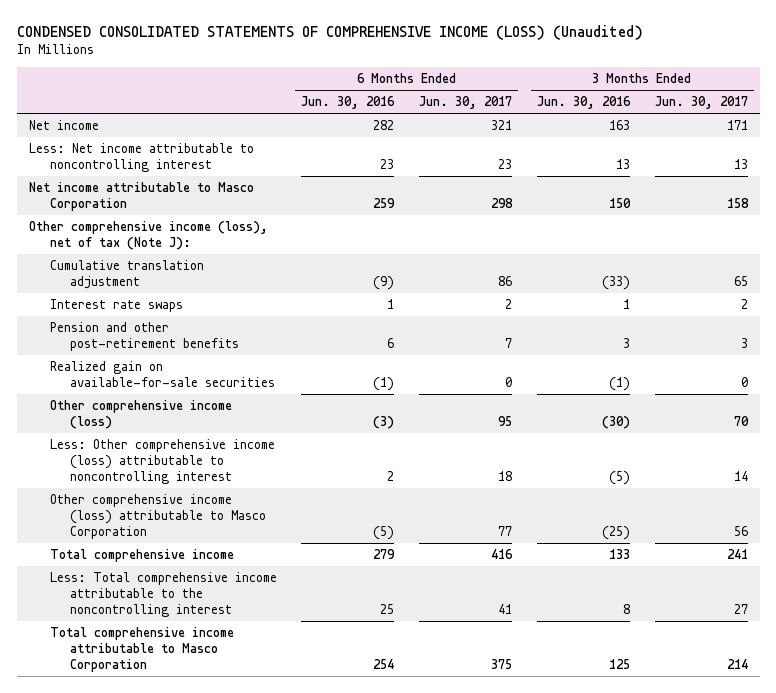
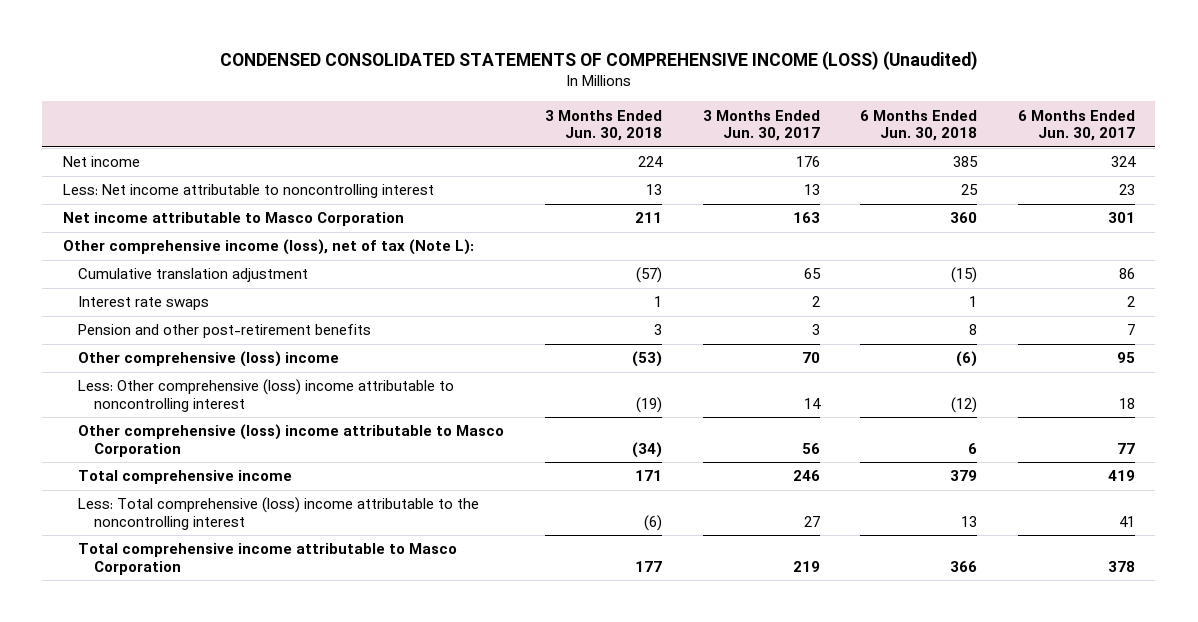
- | 6 Months Ended Jun. 30, 2016 | 6 Months Ended Jun. 30, 2017 | 3 Months Ended Jun. 30, 2016 | 3 Months Ended Jun. 30, 2017
+ | 3 Months Ended Jun. 30, 2018 | 3 Months Ended Jun. 30, 2017 | 6 Months Ended Jun. 30, 2018 | 6 Months Ended Jun. 30, 2017
- Net income | 282 | 321 | 163 | 171
+ Net income | 224 | 176 | 385 | 324
- Net income attributable to Masco Corporation | 259 | 298 | 150 | 158
- Other comprehensive income (loss), net of tax (Note J):
+ Net income attributable to Masco Corporation | 211 | 163 | 360 | 301
+ Other comprehensive income (loss), net of tax (Note L):
- Realized gain on available-for-sale securities | (1) | 0 | (1) | 0
- Other comprehensive income (loss) | (3) | 95 | (30) | 70
- Less: Other comprehensive income (loss) attributable to noncontrolling interest | 2 | 18 | (5) | 14
- Other comprehensive income (loss) attributable to Masco Corporation | (5) | 77 | (25) | 56
- Total comprehensive income | 279 | 416 | 133 | 241
- Less: Total comprehensive income attributable to the noncontrolling interest | 25 | 41 | 8 | 27
- Total comprehensive income attributable to Masco Corporation | 254 | 375 | 125 | 214
+ Other comprehensive (loss) income | (53) | 70 | (6) | 95
+ Less: Other comprehensive (loss) income attributable to noncontrolling interest | (19) | 14 | (12) | 18
+ Other comprehensive (loss) income attributable to Masco Corporation | (34) | 56 | 6 | 77
+ Total comprehensive income | 171 | 246 | 379 | 419
+ Less: Total comprehensive (loss) income attributable to the noncontrolling interest | (6) | 27 | 13 | 41
+ Total comprehensive income attributable to Masco Corporation | 177 | 219 | 366 | 378

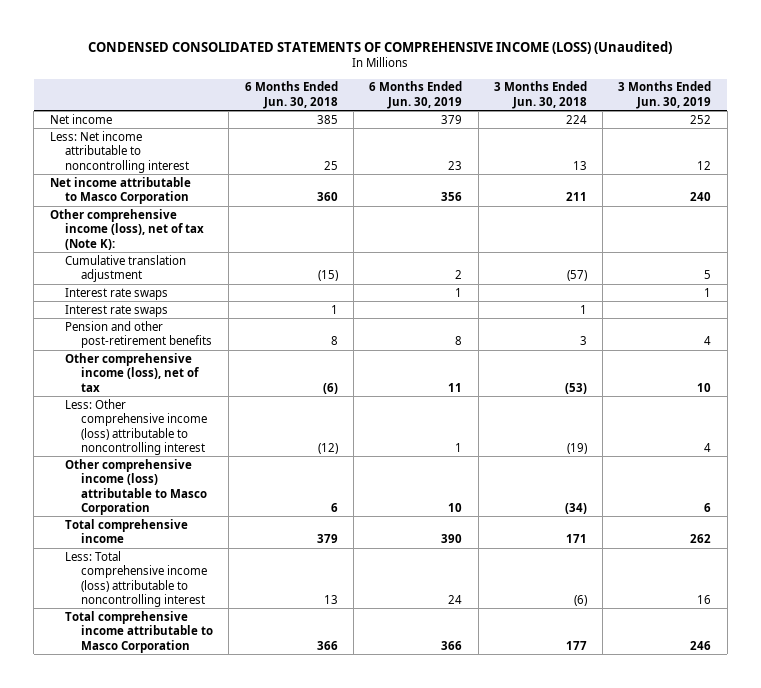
- | 3 Months Ended Jun. 30, 2018 | 3 Months Ended Jun. 30, 2017 | 6 Months Ended Jun. 30, 2018 | 6 Months Ended Jun. 30, 2017
+ | 6 Months Ended Jun. 30, 2018 | 6 Months Ended Jun. 30, 2019 | 3 Months Ended Jun. 30, 2018 | 3 Months Ended Jun. 30, 2019
- Other comprehensive income (loss), net of tax (Note L):
+ Other comprehensive income (loss), net of tax (Note K):
+ Interest rate swaps | | 1 | | 1
- Other comprehensive (loss) income | (53) | 70 | (6) | 95
- Less: Other comprehensive (loss) income attributable to noncontrolling interest | (19) | 14 | (12) | 18
- Other comprehensive (loss) income attributable to Masco Corporation | (34) | 56 | 6 | 77
+ Other comprehensive income (loss), net of tax | (6) | 11 | (53) | 10
+ Less: Other comprehensive income (loss) attributable to noncontrolling interest | (12) | 1 | (19) | 4
+ Other comprehensive income (loss) attributable to Masco Corporation | 6 | 10 | (34) | 6
- Less: Total comprehensive (loss) income attributable to the noncontrolling interest | (6) | 27 | 13 | 41
+ Less: Total comprehensive income (loss) attributable to noncontrolling interest | 13 | 24 | (6) | 16

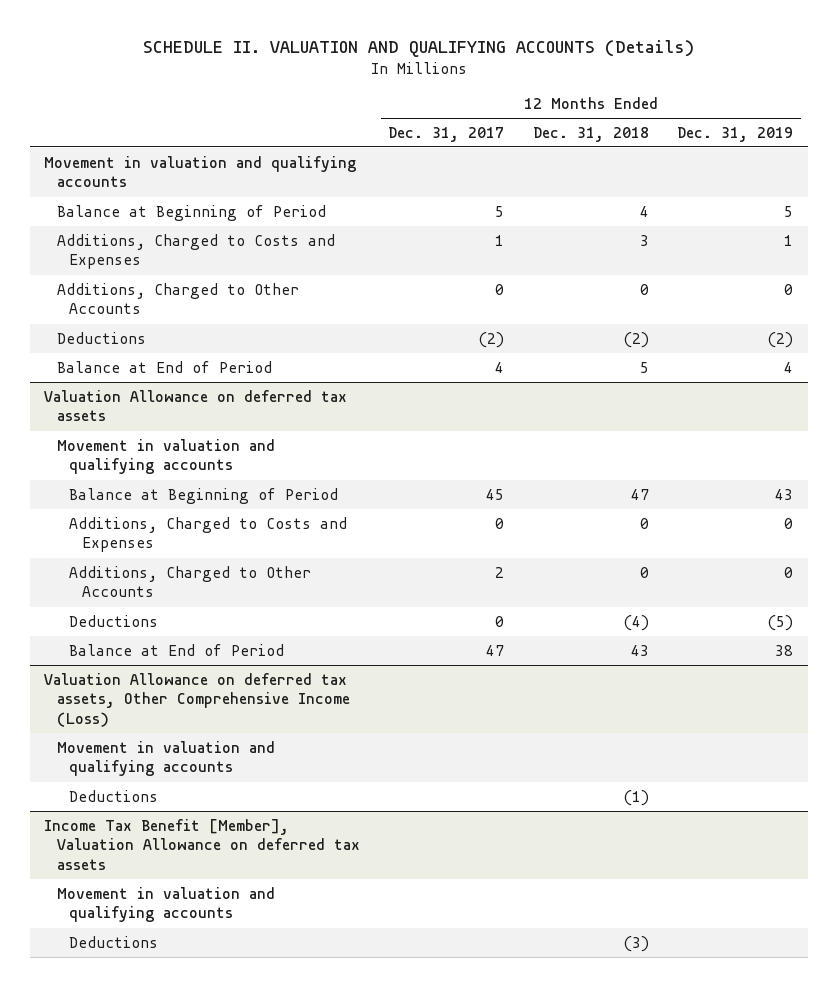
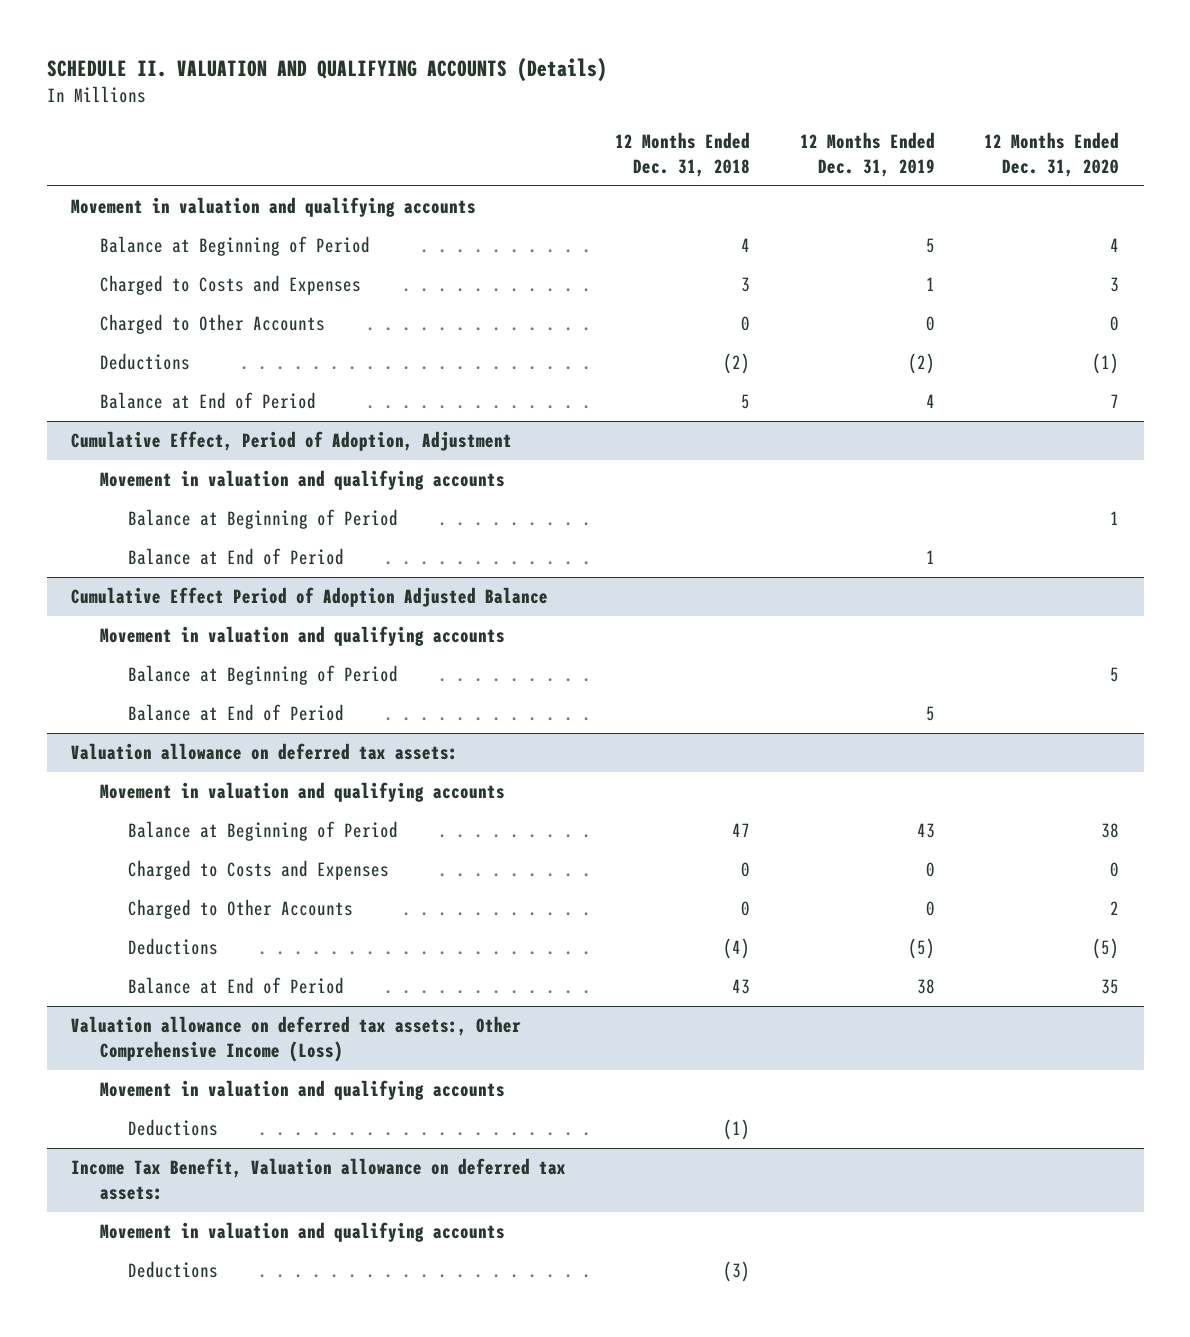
- | 12 Months Ended Dec. 31, 2017 | 12 Months Ended Dec. 31, 2018 | 12 Months Ended Dec. 31, 2019
+ | 12 Months Ended Dec. 31, 2018 | 12 Months Ended Dec. 31, 2019 | 12 Months Ended Dec. 31, 2020
- Additions, Charged to Costs and Expenses | 1 | 3 | 1
- Additions, Charged to Other Accounts | 0 | 0 | 0
+ Charged to Costs and Expenses | 3 | 1 | 3
+ Charged to Other Accounts | 0 | 0 | 0
- Valuation Allowance on deferred tax assets
+ Cumulative Effect, Period of Adoption, Adjustment
+ Balance at Beginning of Period | | | 1
+ Balance at End of Period | | 1 |
+ Cumulative Effect Period of Adoption Adjusted Balance
+ Movement in valuation and qualifying accounts
+ Balance at Beginning of Period | | | 5
+ Balance at End of Period | | 5 |
+ Valuation allowance on deferred tax assets:
+ Movement in valuation and qualifying accounts
- Additions, Charged to Costs and Expenses | 0 | 0 | 0
- Additions, Charged to Other Accounts | 2 | 0 | 0
+ Charged to Costs and Expenses | 0 | 0 | 0
+ Charged to Other Accounts | 0 | 0 | 2
- Valuation Allowance on deferred tax assets, Other Comprehensive Income (Loss)
+ Valuation allowance on deferred tax assets:, Other Comprehensive Income (Loss)
- Income Tax Benefit [Member], Valuation Allowance on deferred tax assets
+ Income Tax Benefit, Valuation allowance on deferred tax assets:

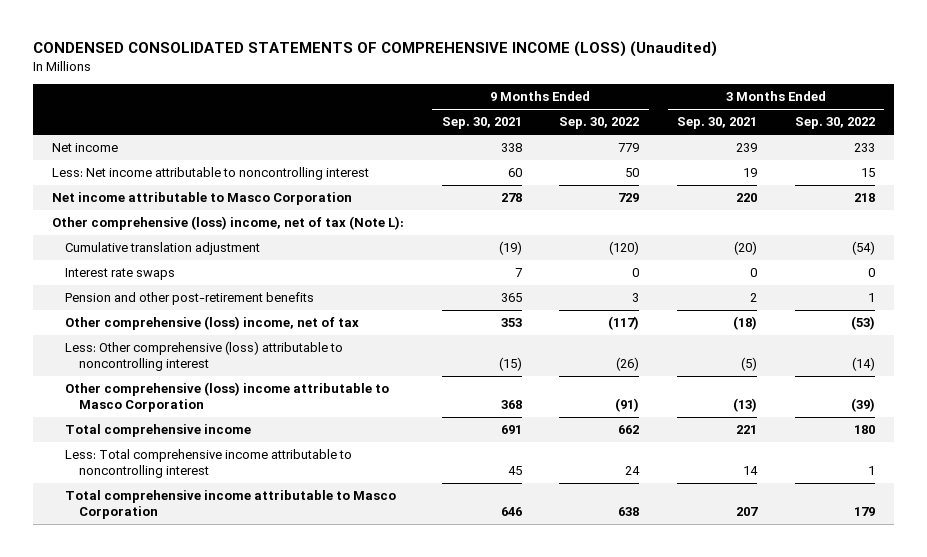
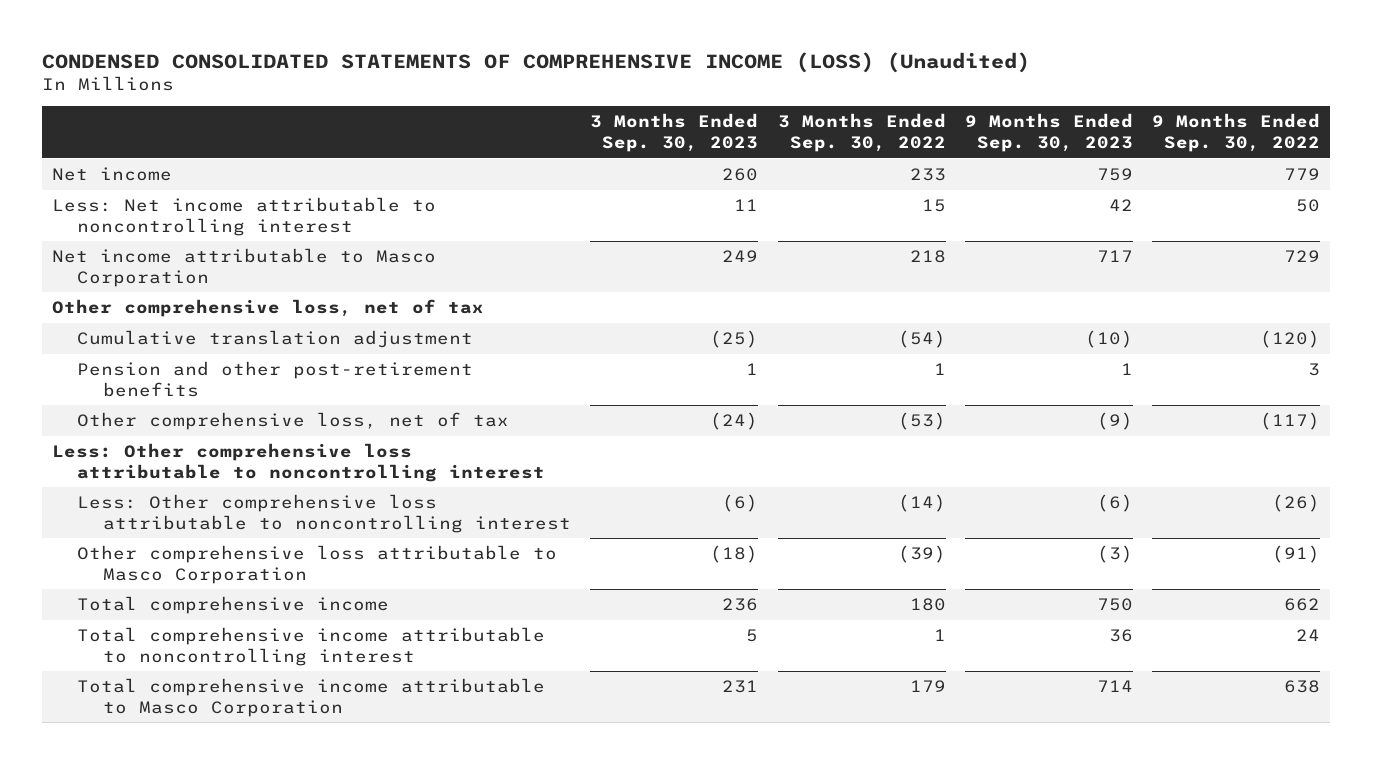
- | 9 Months Ended Sep. 30, 2021 | 9 Months Ended Sep. 30, 2022 | 3 Months Ended Sep. 30, 2021 | 3 Months Ended Sep. 30, 2022
+ | 3 Months Ended Sep. 30, 2023 | 3 Months Ended Sep. 30, 2022 | 9 Months Ended Sep. 30, 2023 | 9 Months Ended Sep. 30, 2022
- Other comprehensive (loss) income, net of tax (Note L):
+ Other comprehensive loss, net of tax
- Interest rate swaps | 7 | 0 | 0 | 0
- Other comprehensive (loss) income, net of tax | 353 | (117) | (18) | (53)
- Less: Other comprehensive (loss) attributable to noncontrolling interest | (15) | (26) | (5) | (14)
- Other comprehensive (loss) income attributable to Masco Corporation | 368 | (91) | (13) | (39)
+ Other comprehensive loss, net of tax | (24) | (53) | (9) | (117)
+ Less: Other comprehensive loss attributable to noncontrolling interest
+ Less: Other comprehensive loss attributable to noncontrolling interest | (6) | (14) | (6) | (26)
+ Other comprehensive loss attributable to Masco Corporation | (18) | (39) | (3) | (91)
- Less: Total comprehensive income attributable to noncontrolling interest | 45 | 24 | 14 | 1
+ Total comprehensive income attributable to noncontrolling interest | 5 | 1 | 36 | 24

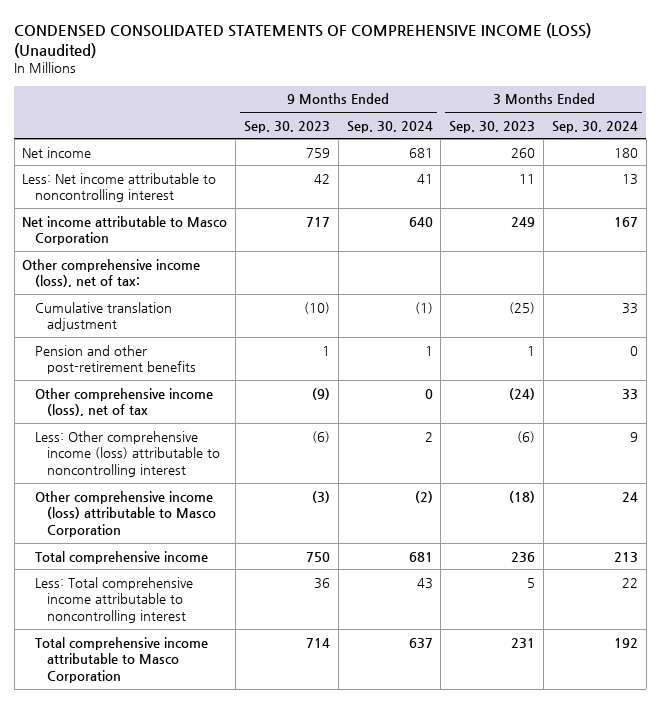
- | 3 Months Ended Sep. 30, 2023 | 3 Months Ended Sep. 30, 2022 | 9 Months Ended Sep. 30, 2023 | 9 Months Ended Sep. 30, 2022
+ | 9 Months Ended Sep. 30, 2023 | 9 Months Ended Sep. 30, 2024 | 3 Months Ended Sep. 30, 2023 | 3 Months Ended Sep. 30, 2024
- Other comprehensive loss, net of tax
+ Other comprehensive income (loss), net of tax:
- Other comprehensive loss, net of tax | (24) | (53) | (9) | (117)
- Less: Other comprehensive loss attributable to noncontrolling interest
- Less: Other comprehensive loss attributable to noncontrolling interest | (6) | (14) | (6) | (26)
- Other comprehensive loss attributable to Masco Corporation | (18) | (39) | (3) | (91)
+ Other comprehensive income (loss), net of tax | (9) | 0 | (24) | 33
+ Less: Other comprehensive income (loss) attributable to noncontrolling interest | (6) | 2 | (6) | 9
+ Other comprehensive income (loss) attributable to Masco Corporation | (3) | (2) | (18) | 24
- Total comprehensive income attributable to noncontrolling interest | 5 | 1 | 36 | 24
+ Less: Total comprehensive income attributable to noncontrolling interest | 36 | 43 | 5 | 22

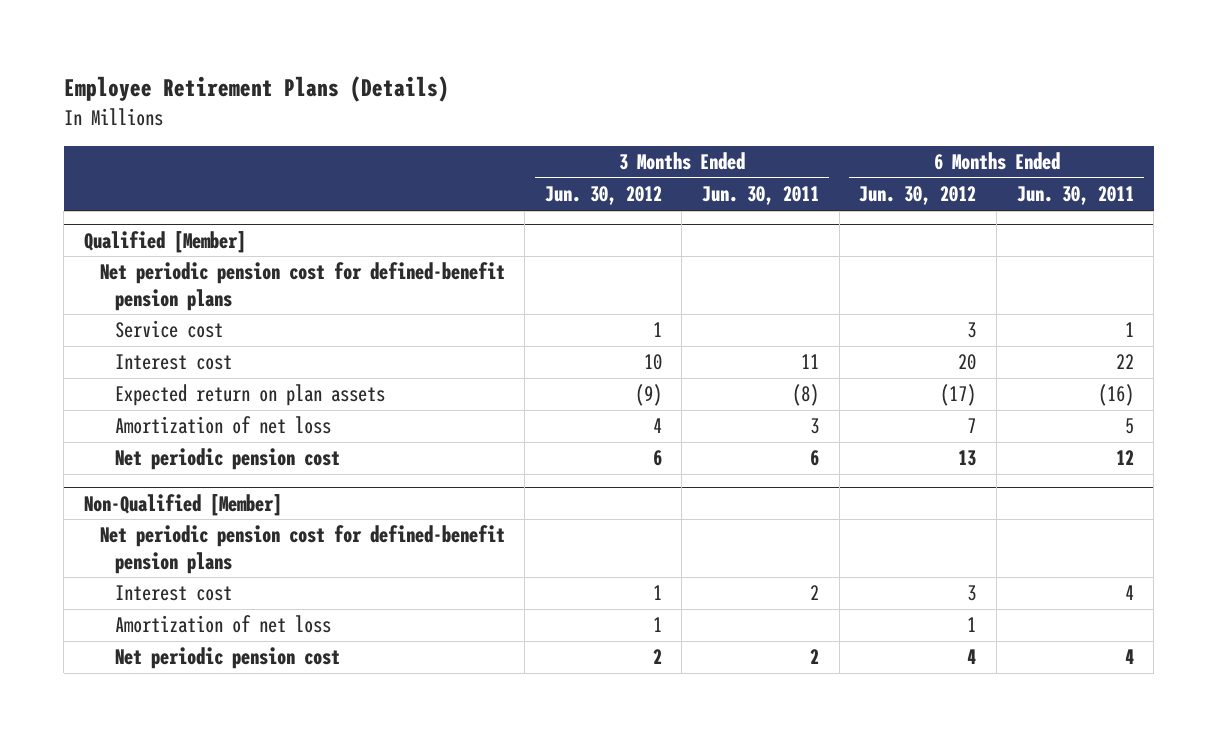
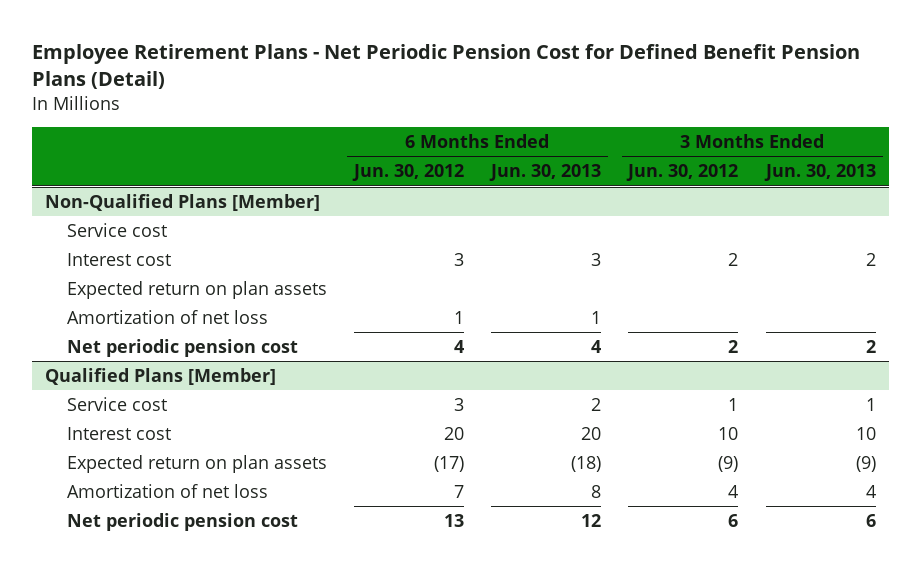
- Employee Retirement Plans (Details)
+ Employee Retirement Plans - Net Periodic Pension Cost for Defined Benefit Pension Plans (Detail)
- | 3 Months Ended Jun. 30, 2012 | 3 Months Ended Jun. 30, 2011 | 6 Months Ended Jun. 30, 2012 | 6 Months Ended Jun. 30, 2011
+ | 6 Months Ended Jun. 30, 2012 | 6 Months Ended Jun. 30, 2013 | 3 Months Ended Jun. 30, 2012 | 3 Months Ended Jun. 30, 2013
- Qualified [Member]
- Net periodic pension cost for defined-benefit pension plans
+ Non-Qualified Plans [Member]
+ Service cost
+ Interest cost | 3 | 3 | 2 | 2
+ Expected return on plan assets
+ Amortization of net loss | 1 | 1 | |
+ Net periodic pension cost | 4 | 4 | 2 | 2
+ Qualified Plans [Member]
- Non-Qualified [Member]
- Net periodic pension cost for defined-benefit pension plans
- Interest cost | 1 | 2 | 3 | 4
- Amortization of net loss | 1 | | 1 |
- Net periodic pension cost | 2 | 2 | 4 | 4

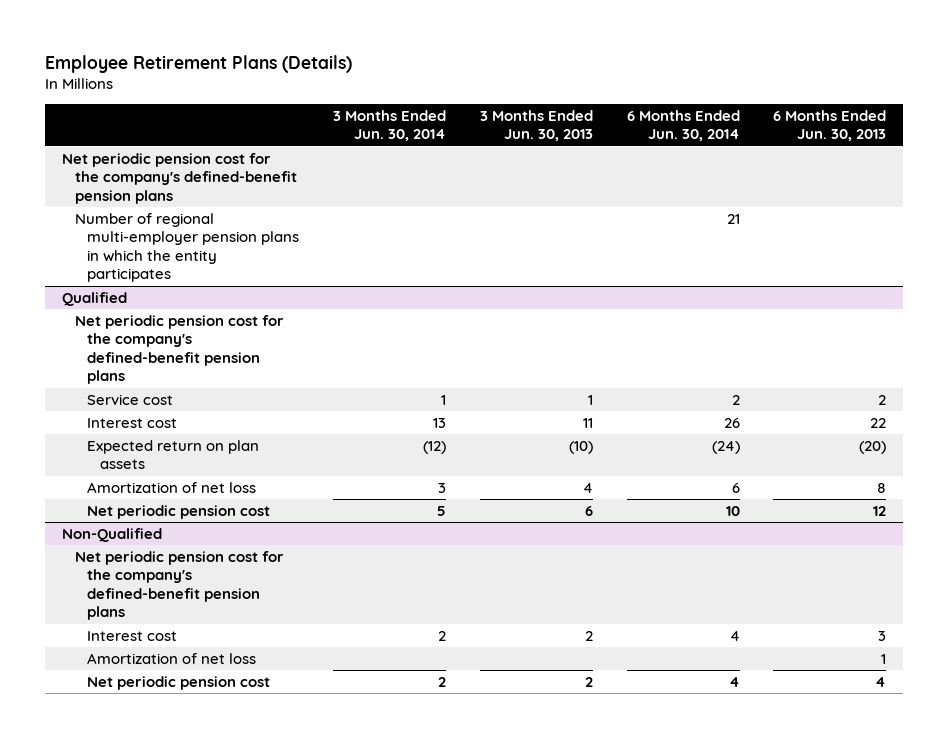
- Employee Retirement Plans - Net Periodic Pension Cost for Defined Benefit Pension Plans (Detail)
+ Employee Retirement Plans (Details)
- | 6 Months Ended Jun. 30, 2012 | 6 Months Ended Jun. 30, 2013 | 3 Months Ended Jun. 30, 2012 | 3 Months Ended Jun. 30, 2013
+ | 3 Months Ended Jun. 30, 2014 | 3 Months Ended Jun. 30, 2013 | 6 Months Ended Jun. 30, 2014 | 6 Months Ended Jun. 30, 2013
- Non-Qualified Plans [Member]
- Service cost
- Interest cost | 3 | 3 | 2 | 2
- Expected return on plan assets
- Amortization of net loss | 1 | 1 | |
- Net periodic pension cost | 4 | 4 | 2 | 2
- Qualified Plans [Member]
+ Net periodic pension cost for the company's defined-benefit pension plans
+ Number of regional multi-employer pension plans in which the entity participates | | | 21 |
+ Qualified
+ Net periodic pension cost for the company's defined-benefit pension plans
- Interest cost | 20 | 20 | 10 | 10
- Expected return on plan assets | (17) | (18) | (9) | (9)
+ Interest cost | 13 | 11 | 26 | 22
+ Expected return on plan assets | (12) | (10) | (24) | (20)
+ Non-Qualified
+ Net periodic pension cost for the company's defined-benefit pension plans
+ Interest cost | 2 | 2 | 4 | 3
+ Amortization of net loss | | | | 1
+ Net periodic pension cost | 2 | 2 | 4 | 4

